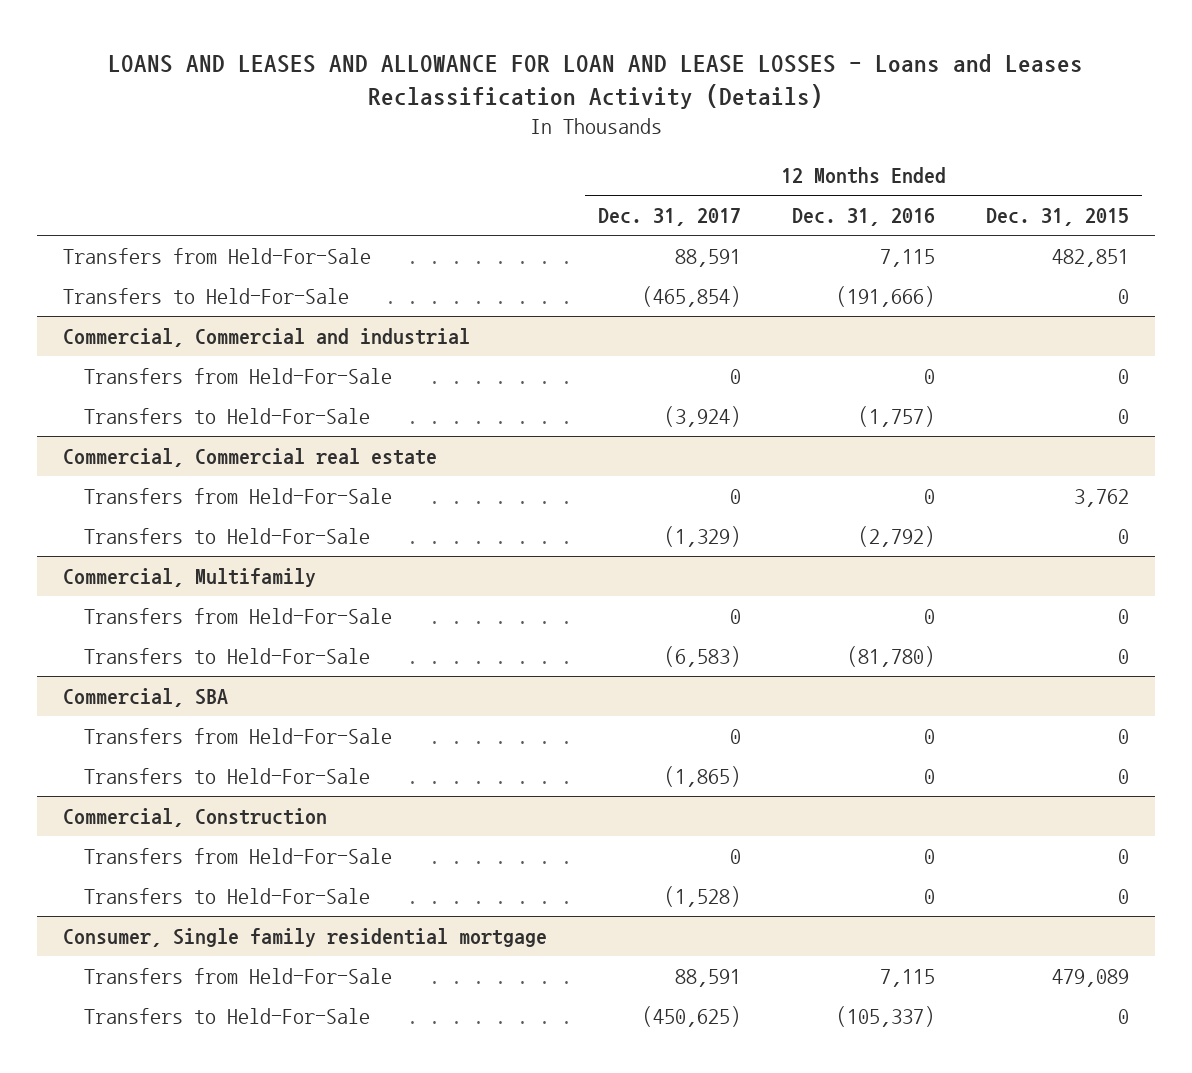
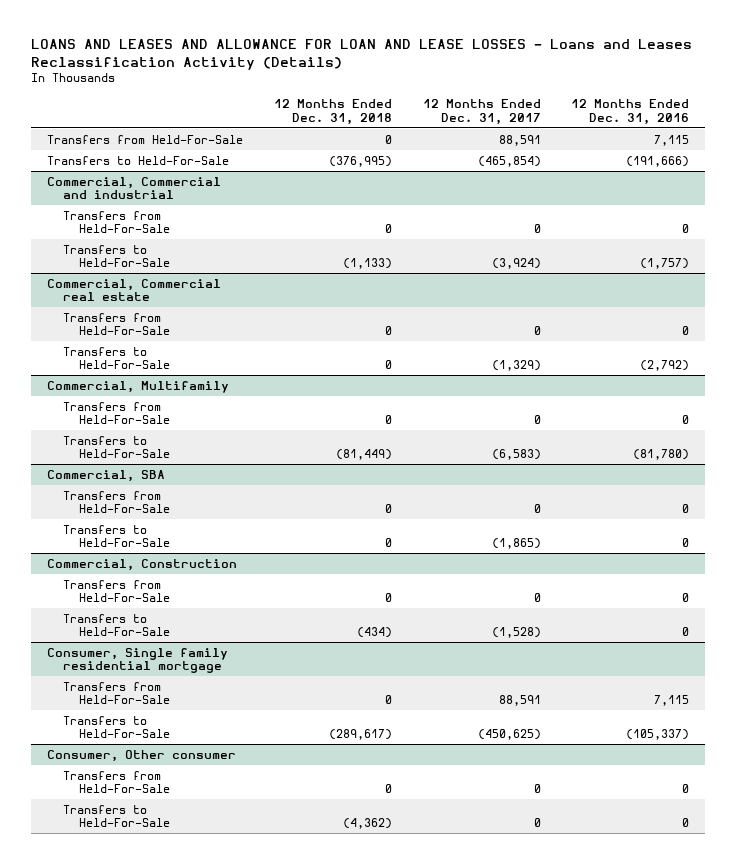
- | 12 Months Ended Dec. 31, 2017 | 12 Months Ended Dec. 31, 2016 | 12 Months Ended Dec. 31, 2015
+ | 12 Months Ended Dec. 31, 2018 | 12 Months Ended Dec. 31, 2017 | 12 Months Ended Dec. 31, 2016
+ Consumer, Other consumer
+ Transfers from Held-For-Sale | 0 | 0 | 0
+ Transfers to Held-For-Sale | (4,362) | 0 | 0

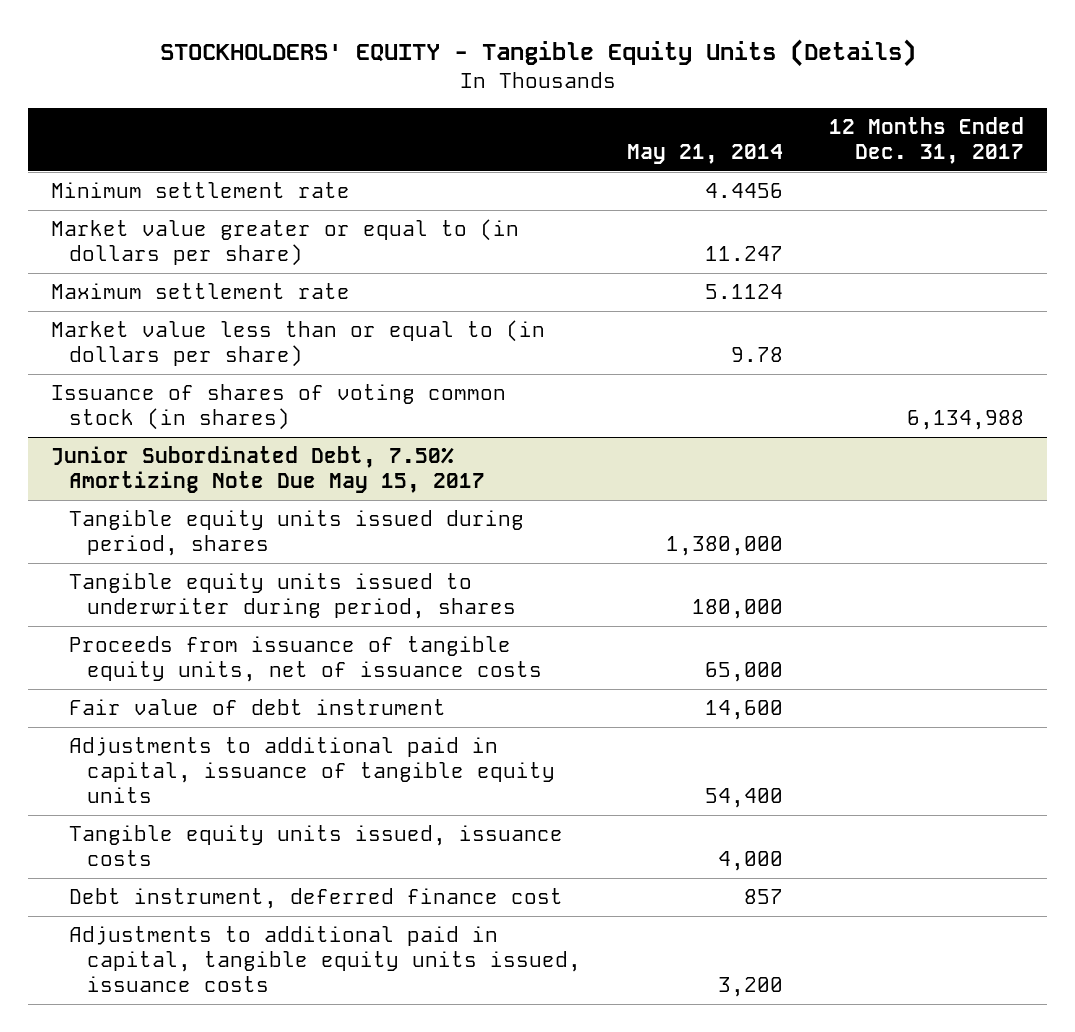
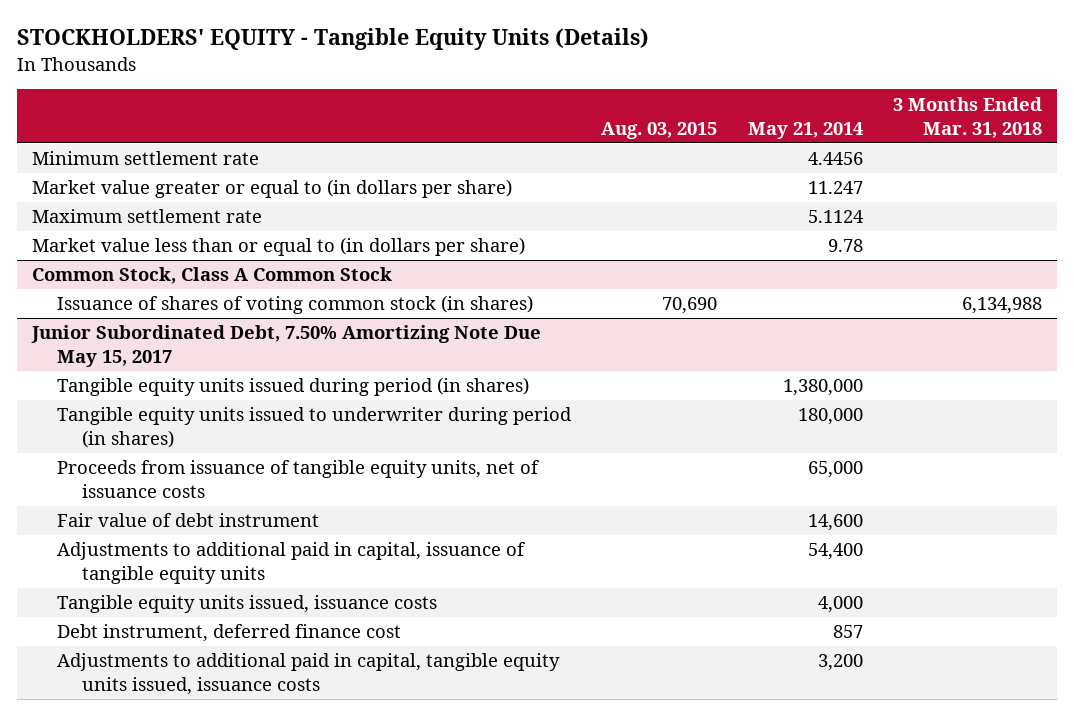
- | May 21, 2014 | 12 Months Ended Dec. 31, 2017
+ | Aug. 03, 2015 | May 21, 2014 | 3 Months Ended Mar. 31, 2018
+ Common Stock, Class A Common Stock
@ Junior Subordinated Debt, 7.50% Amortizing Note Due May 15, 2017
- Tangible equity units issued during period, shares | 1,380,000 |
- Tangible equity units issued to underwriter during period, shares | 180,000 |
+ Tangible equity units issued during period (in shares) | | 1,380,000 |
+ Tangible equity units issued to underwriter during period (in shares) | | 180,000 |

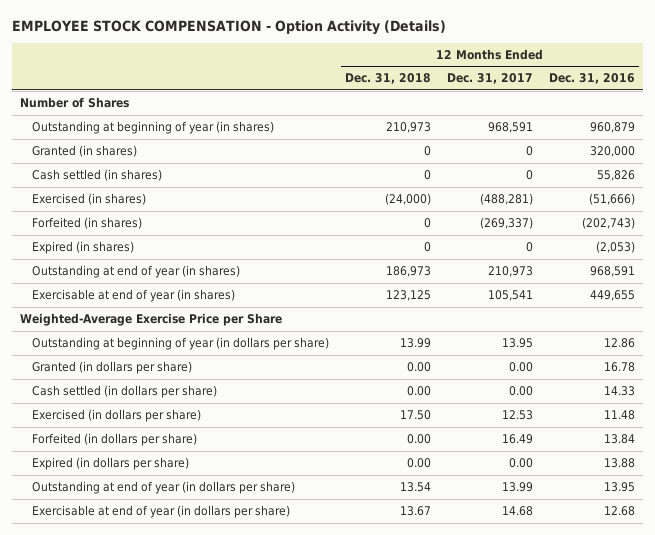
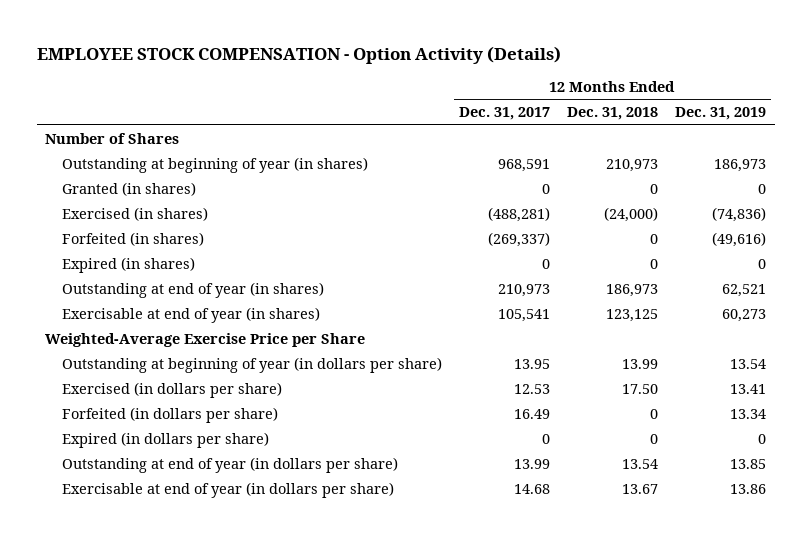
- | 12 Months Ended Dec. 31, 2018 | 12 Months Ended Dec. 31, 2017 | 12 Months Ended Dec. 31, 2016
+ | 12 Months Ended Dec. 31, 2017 | 12 Months Ended Dec. 31, 2018 | 12 Months Ended Dec. 31, 2019
- Cash settled (in shares) | 0 | 0 | 55,826
- Granted (in dollars per share) | 0.00 | 0.00 | 16.78
- Cash settled (in dollars per share) | 0.00 | 0.00 | 14.33
- Forfeited (in dollars per share) | 0.00 | 16.49 | 13.84
- Expired (in dollars per share) | 0.00 | 0.00 | 13.88
+ Forfeited (in dollars per share) | 16.49 | 0 | 13.34
+ Expired (in dollars per share) | 0 | 0 | 0

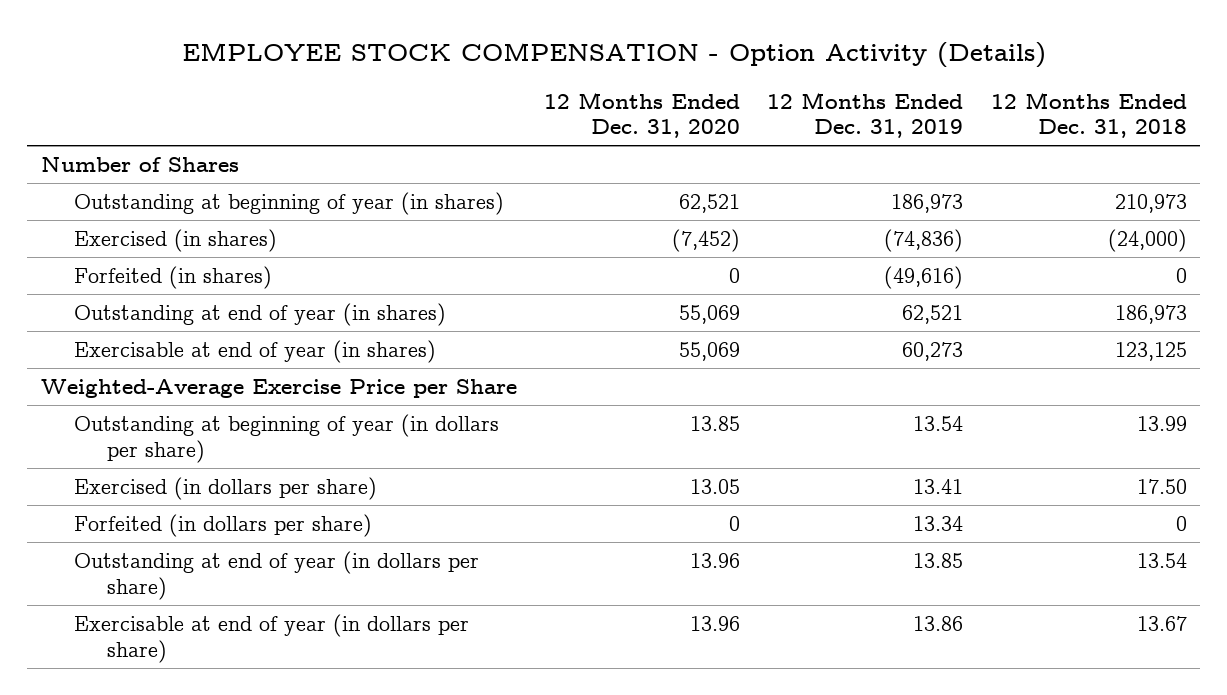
- | 12 Months Ended Dec. 31, 2017 | 12 Months Ended Dec. 31, 2018 | 12 Months Ended Dec. 31, 2019
+ | 12 Months Ended Dec. 31, 2020 | 12 Months Ended Dec. 31, 2019 | 12 Months Ended Dec. 31, 2018
- Granted (in shares) | 0 | 0 | 0
- Expired (in shares) | 0 | 0 | 0
- Expired (in dollars per share) | 0 | 0 | 0

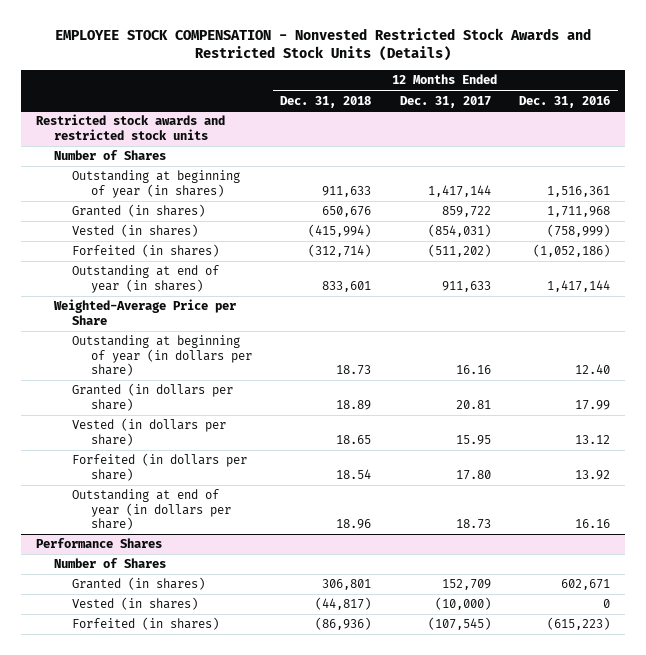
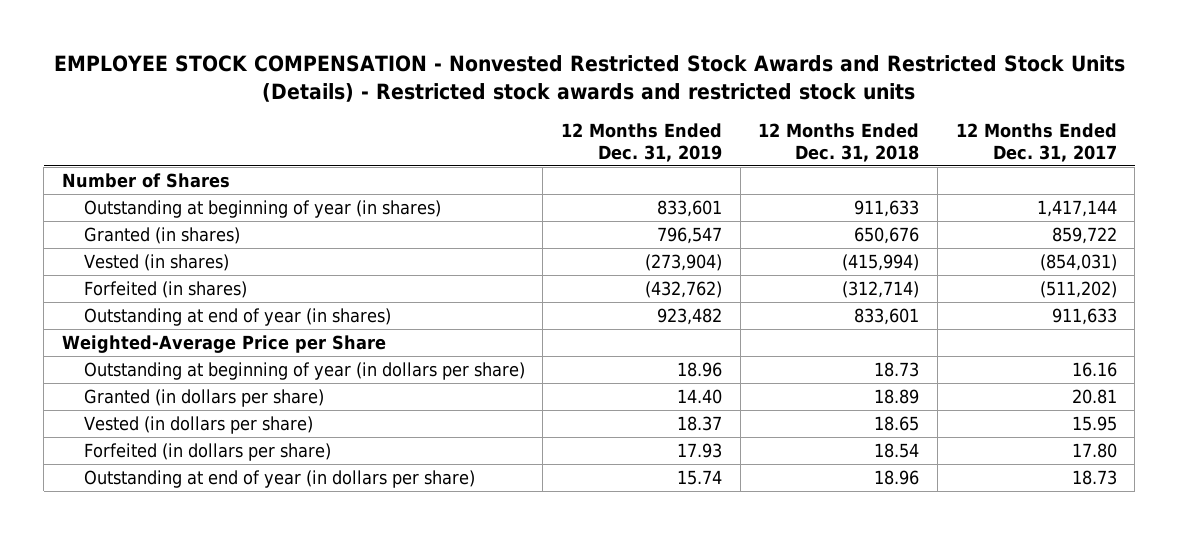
- EMPLOYEE STOCK COMPENSATION - Nonvested Restricted Stock Awards and Restricted Stock Units (Details)
+ EMPLOYEE STOCK COMPENSATION - Nonvested Restricted Stock Awards and Restricted Stock Units (Details) - Restricted stock awards and restricted stock units
- | 12 Months Ended Dec. 31, 2018 | 12 Months Ended Dec. 31, 2017 | 12 Months Ended Dec. 31, 2016
+ | 12 Months Ended Dec. 31, 2019 | 12 Months Ended Dec. 31, 2018 | 12 Months Ended Dec. 31, 2017
- Restricted stock awards and restricted stock units
- Performance Shares
- Number of Shares
- Granted (in shares) | 306,801 | 152,709 | 602,671
- Vested (in shares) | (44,817) | (10,000) | 0
- Forfeited (in shares) | (86,936) | (107,545) | (615,223)

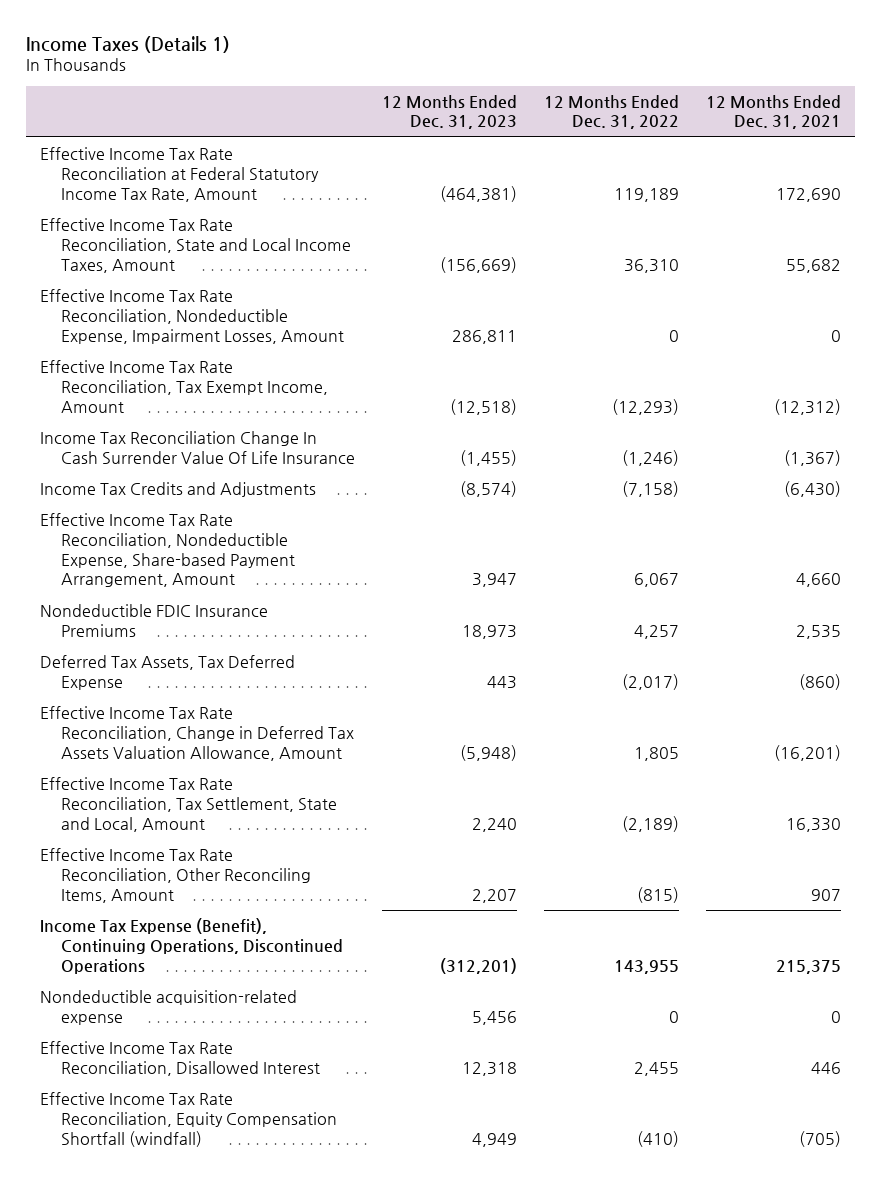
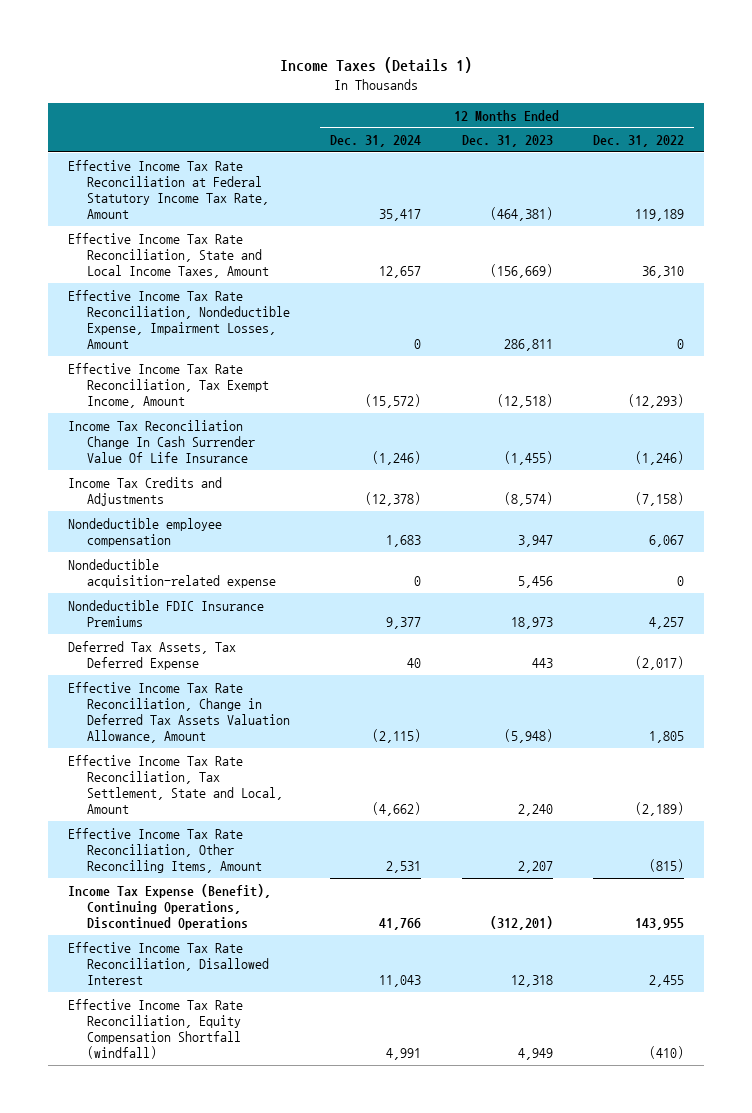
- | 12 Months Ended Dec. 31, 2023 | 12 Months Ended Dec. 31, 2022 | 12 Months Ended Dec. 31, 2021
+ | 12 Months Ended Dec. 31, 2024 | 12 Months Ended Dec. 31, 2023 | 12 Months Ended Dec. 31, 2022
- Effective Income Tax Rate Reconciliation, Nondeductible Expense, Share-based Payment Arrangement, Amount | 3,947 | 6,067 | 4,660
+ Nondeductible employee compensation | 1,683 | 3,947 | 6,067
moved up: Nondeductible acquisition-related expense | 0 | 5,456 | 0

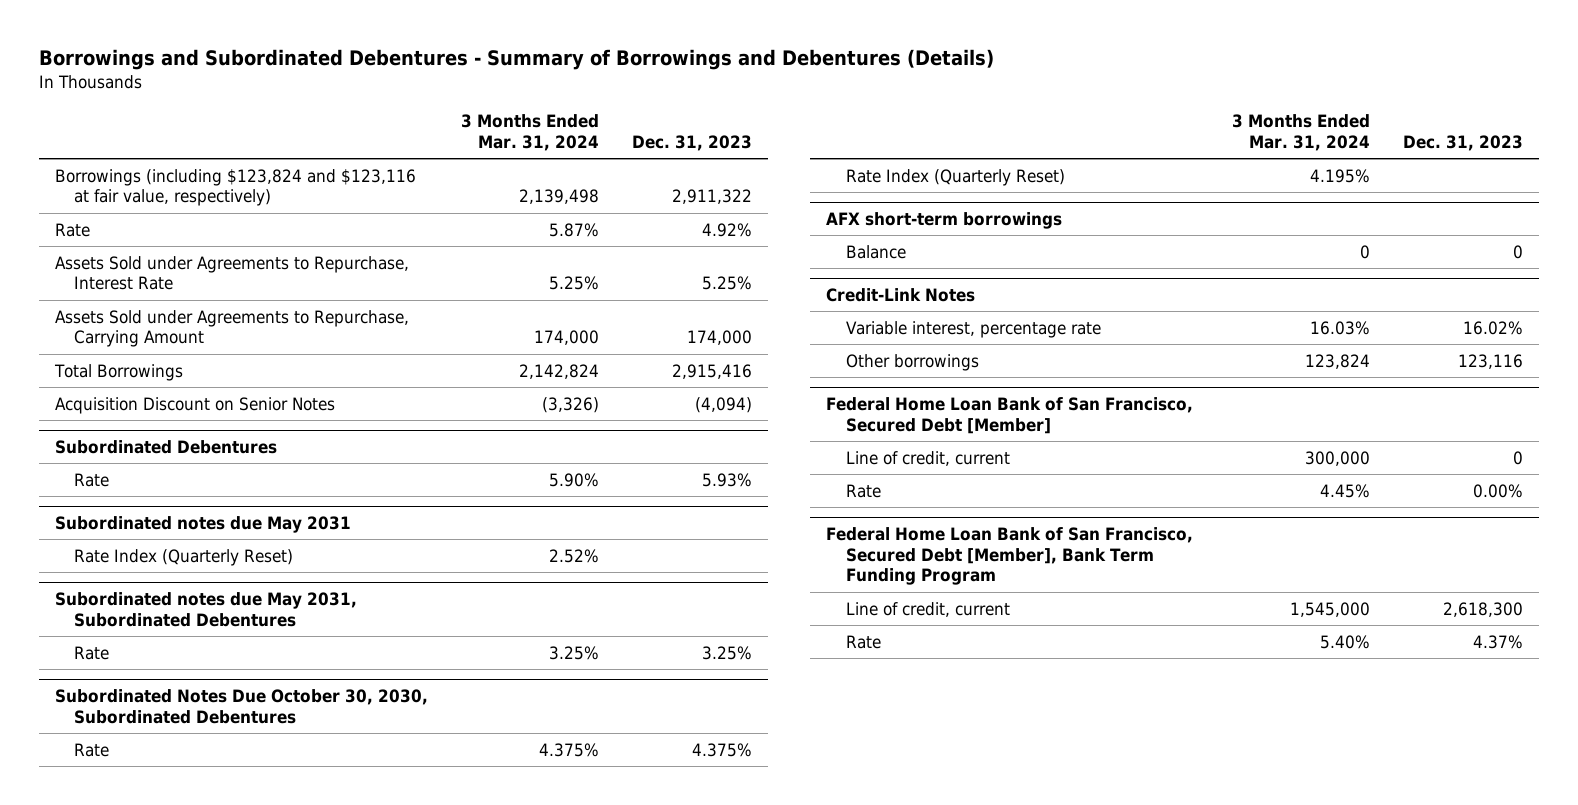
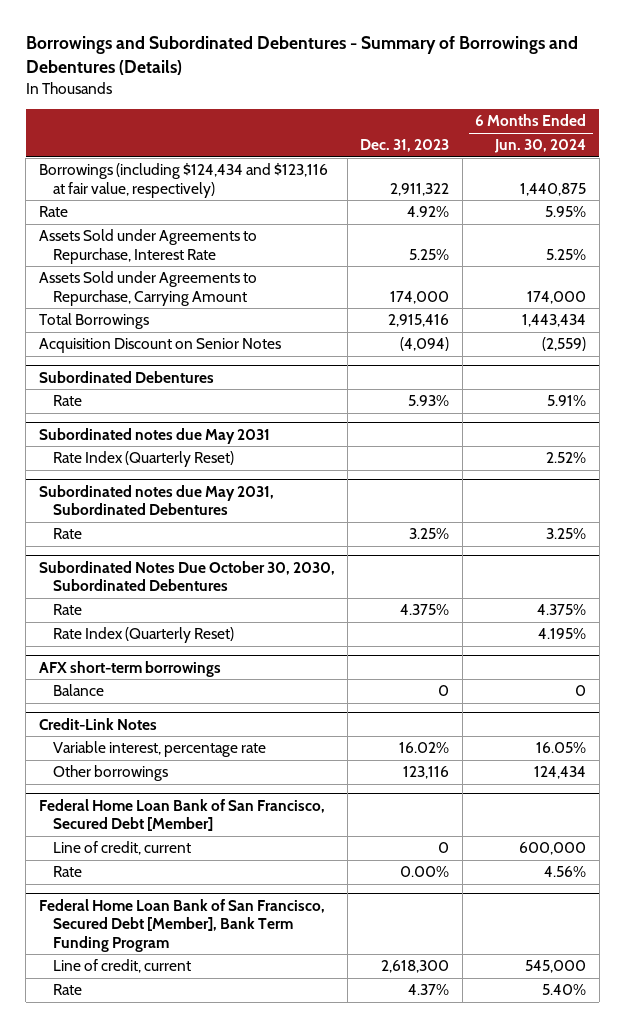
- | 3 Months Ended Mar. 31, 2024 | Dec. 31, 2023
+ | Dec. 31, 2023 | 6 Months Ended Jun. 30, 2024
- Borrowings (including $123,824 and $123,116 at fair value, respectively) | 2,139,498 | 2,911,322
+ Borrowings (including $124,434 and $123,116 at fair value, respectively) | 2,911,322 | 1,440,875

